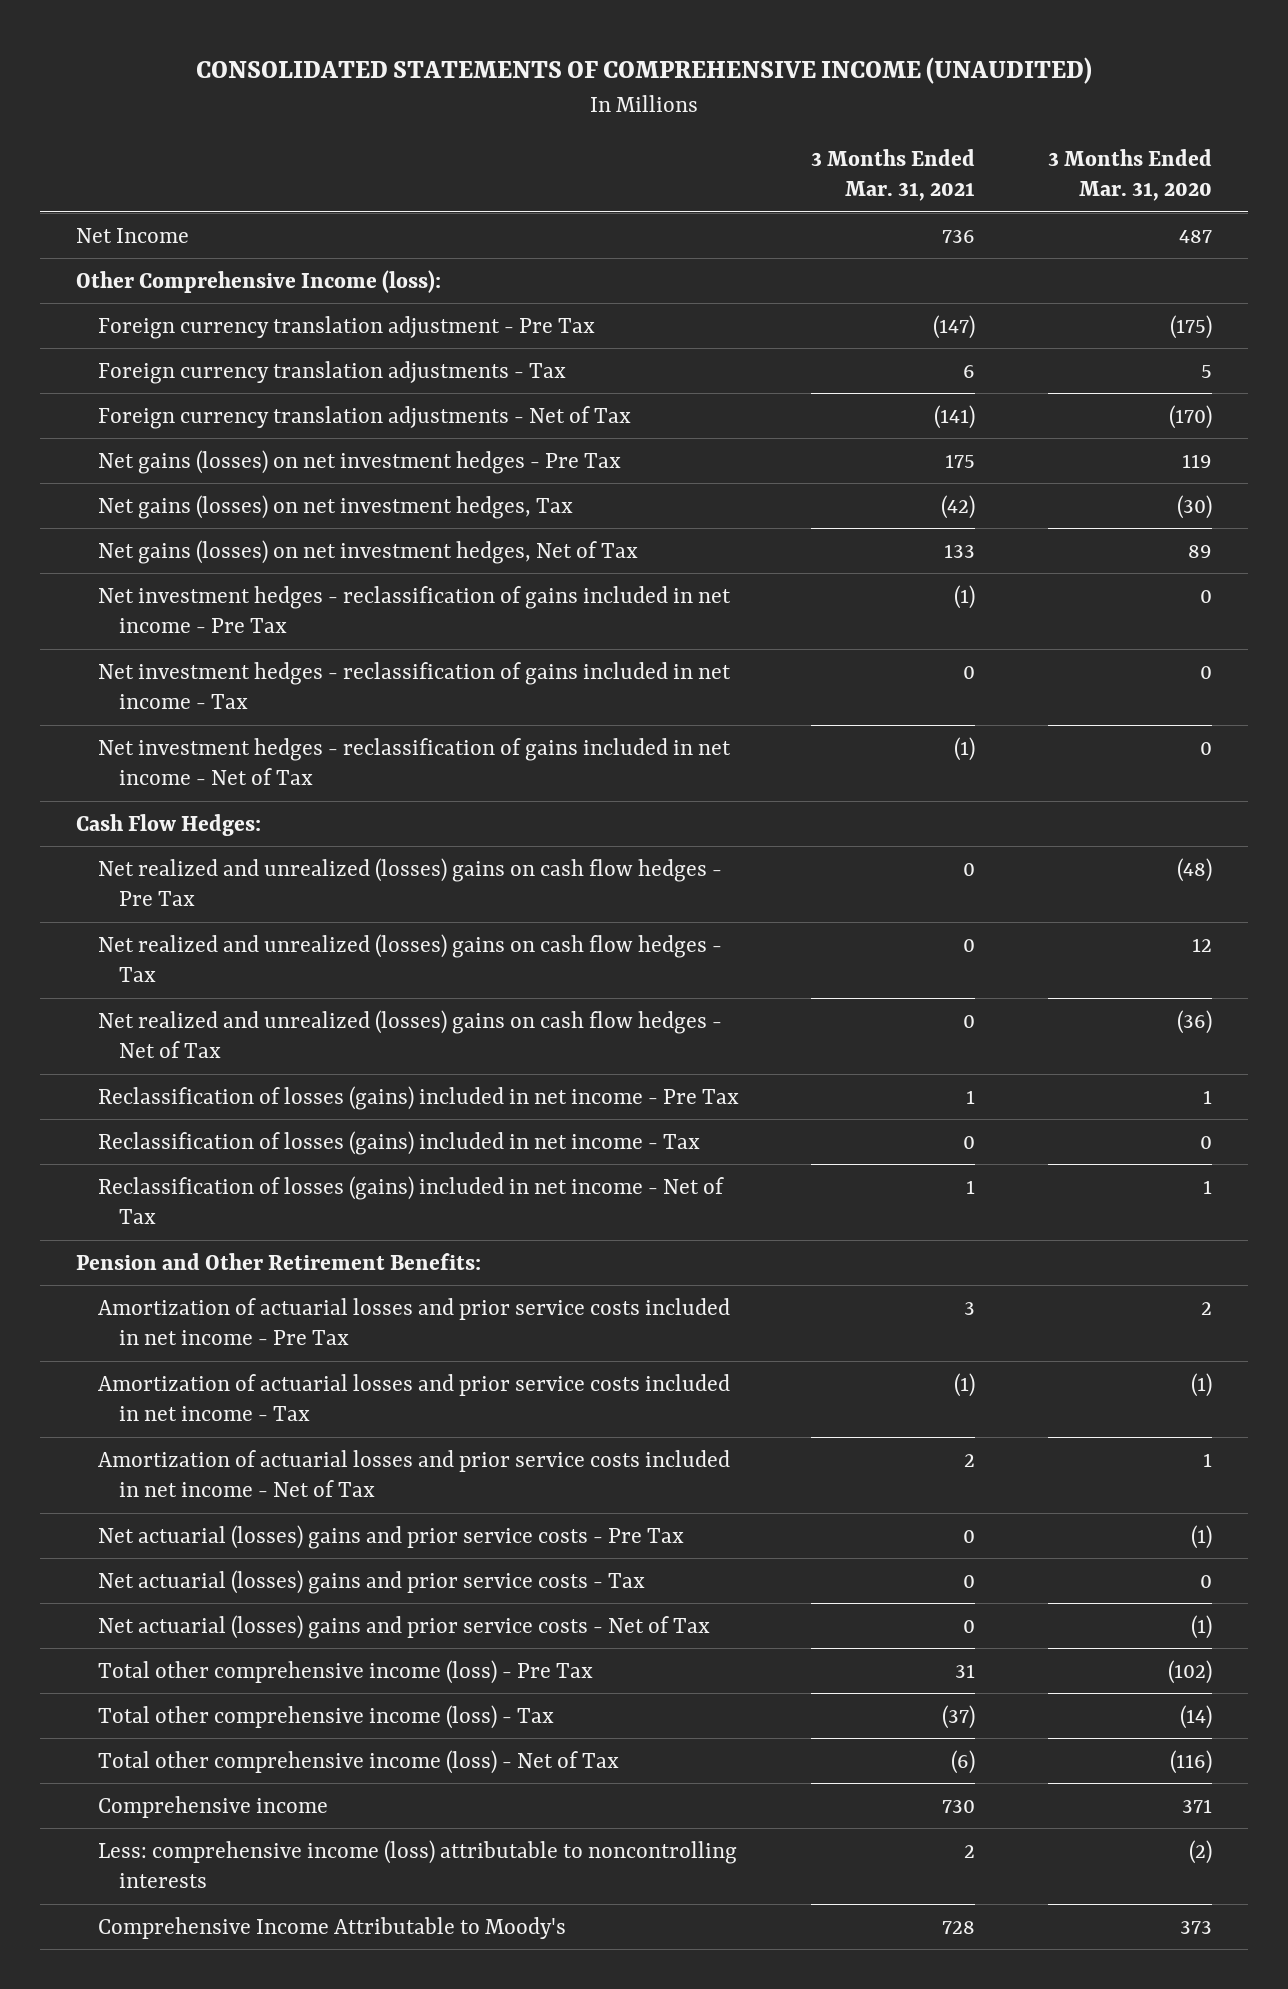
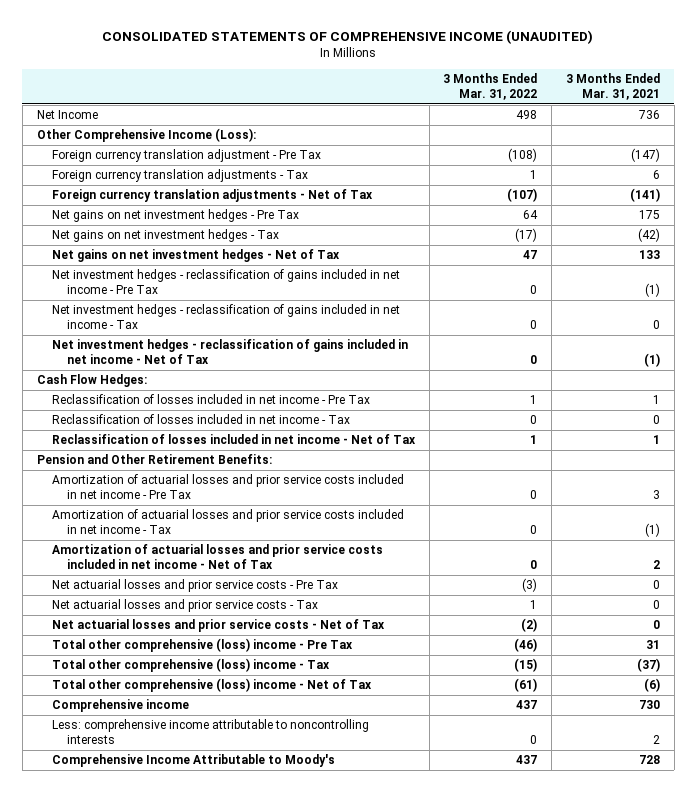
- | 3 Months Ended Mar. 31, 2021 | 3 Months Ended Mar. 31, 2020
+ | 3 Months Ended Mar. 31, 2022 | 3 Months Ended Mar. 31, 2021
- Other Comprehensive Income (loss):
+ Other Comprehensive Income (Loss):
- Net gains (losses) on net investment hedges - Pre Tax | 175 | 119
- Net gains (losses) on net investment hedges, Tax | (42) | (30)
- Net gains (losses) on net investment hedges, Net of Tax | 133 | 89
+ Net gains on net investment hedges - Pre Tax | 64 | 175
+ Net gains on net investment hedges - Tax | (17) | (42)
+ Net gains on net investment hedges - Net of Tax | 47 | 133
- Net realized and unrealized (losses) gains on cash flow hedges - Pre Tax | 0 | (48)
- Net realized and unrealized (losses) gains on cash flow hedges - Tax | 0 | 12
- Net realized and unrealized (losses) gains on cash flow hedges - Net of Tax | 0 | (36)
- Reclassification of losses (gains) included in net income - Pre Tax | 1 | 1
- Reclassification of losses (gains) included in net income - Tax | 0 | 0
- Reclassification of losses (gains) included in net income - Net of Tax | 1 | 1
+ Reclassification of losses included in net income - Pre Tax | 1 | 1
+ Reclassification of losses included in net income - Tax | 0 | 0
+ Reclassification of losses included in net income - Net of Tax | 1 | 1
- Net actuarial (losses) gains and prior service costs - Pre Tax | 0 | (1)
- Net actuarial (losses) gains and prior service costs - Tax | 0 | 0
- Net actuarial (losses) gains and prior service costs - Net of Tax | 0 | (1)
- Total other comprehensive income (loss) - Pre Tax | 31 | (102)
- Total other comprehensive income (loss) - Tax | (37) | (14)
- Total other comprehensive income (loss) - Net of Tax | (6) | (116)
+ Net actuarial losses and prior service costs - Pre Tax | (3) | 0
+ Net actuarial losses and prior service costs - Tax | 1 | 0
+ Net actuarial losses and prior service costs - Net of Tax | (2) | 0
+ Total other comprehensive (loss) income - Pre Tax | (46) | 31
+ Total other comprehensive (loss) income - Tax | (15) | (37)
+ Total other comprehensive (loss) income - Net of Tax | (61) | (6)
- Less: comprehensive income (loss) attributable to noncontrolling interests | 2 | (2)
+ Less: comprehensive income attributable to noncontrolling interests | 0 | 2

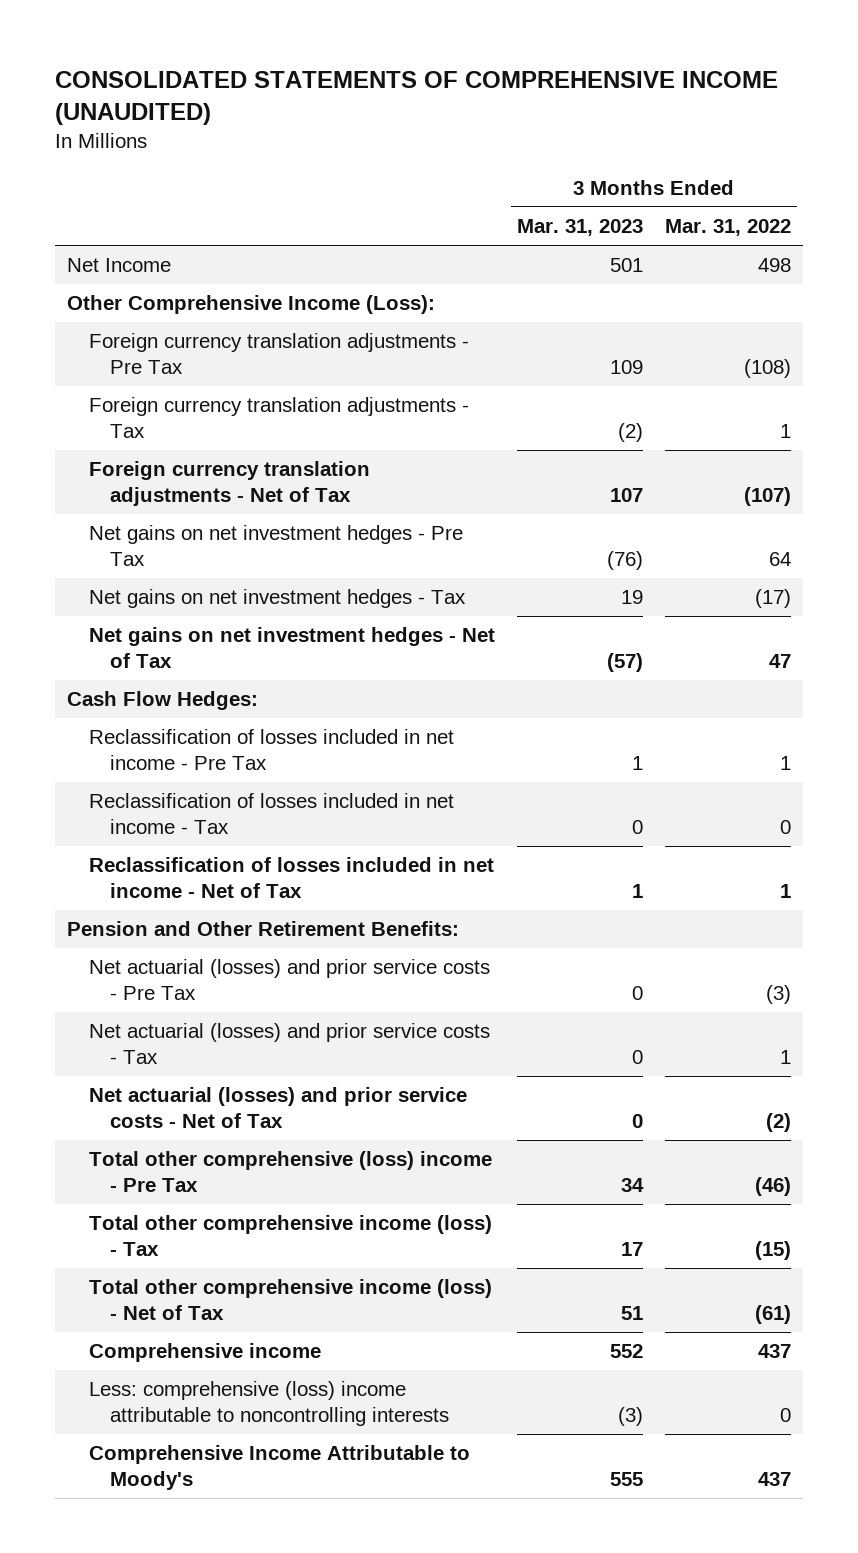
- | 3 Months Ended Mar. 31, 2022 | 3 Months Ended Mar. 31, 2021
+ | 3 Months Ended Mar. 31, 2023 | 3 Months Ended Mar. 31, 2022
- Foreign currency translation adjustment - Pre Tax | (108) | (147)
+ Foreign currency translation adjustments - Pre Tax | 109 | (108)
- Net investment hedges - reclassification of gains included in net income - Pre Tax | 0 | (1)
- Net investment hedges - reclassification of gains included in net income - Tax | 0 | 0
- Net investment hedges - reclassification of gains included in net income - Net of Tax | 0 | (1)
- Amortization of actuarial losses and prior service costs included in net income - Pre Tax | 0 | 3
- Amortization of actuarial losses and prior service costs included in net income - Tax | 0 | (1)
- Amortization of actuarial losses and prior service costs included in net income - Net of Tax | 0 | 2
- Net actuarial losses and prior service costs - Pre Tax | (3) | 0
- Net actuarial losses and prior service costs - Tax | 1 | 0
- Net actuarial losses and prior service costs - Net of Tax | (2) | 0
+ Net actuarial (losses) and prior service costs - Pre Tax | 0 | (3)
+ Net actuarial (losses) and prior service costs - Tax | 0 | 1
+ Net actuarial (losses) and prior service costs - Net of Tax | 0 | (2)
- Total other comprehensive (loss) income - Tax | (15) | (37)
- Total other comprehensive (loss) income - Net of Tax | (61) | (6)
+ Total other comprehensive income (loss) - Tax | 17 | (15)
+ Total other comprehensive income (loss) - Net of Tax | 51 | (61)
- Less: comprehensive income attributable to noncontrolling interests | 0 | 2
+ Less: comprehensive (loss) income attributable to noncontrolling interests | (3) | 0

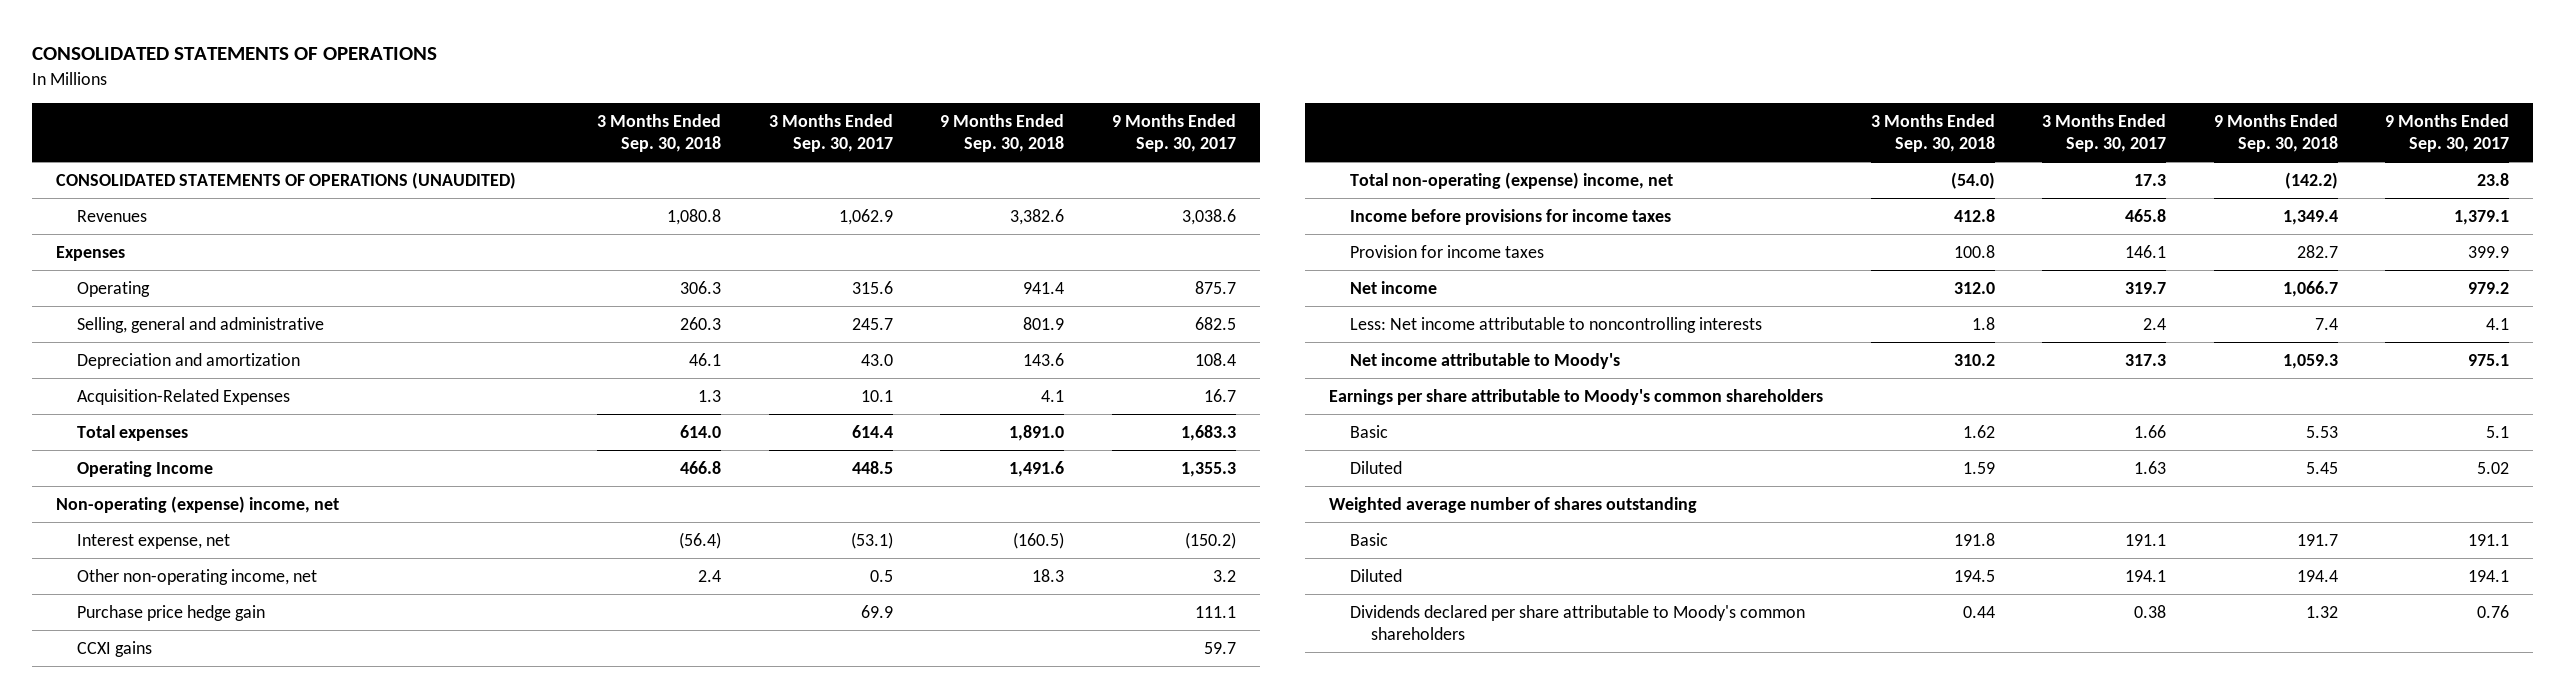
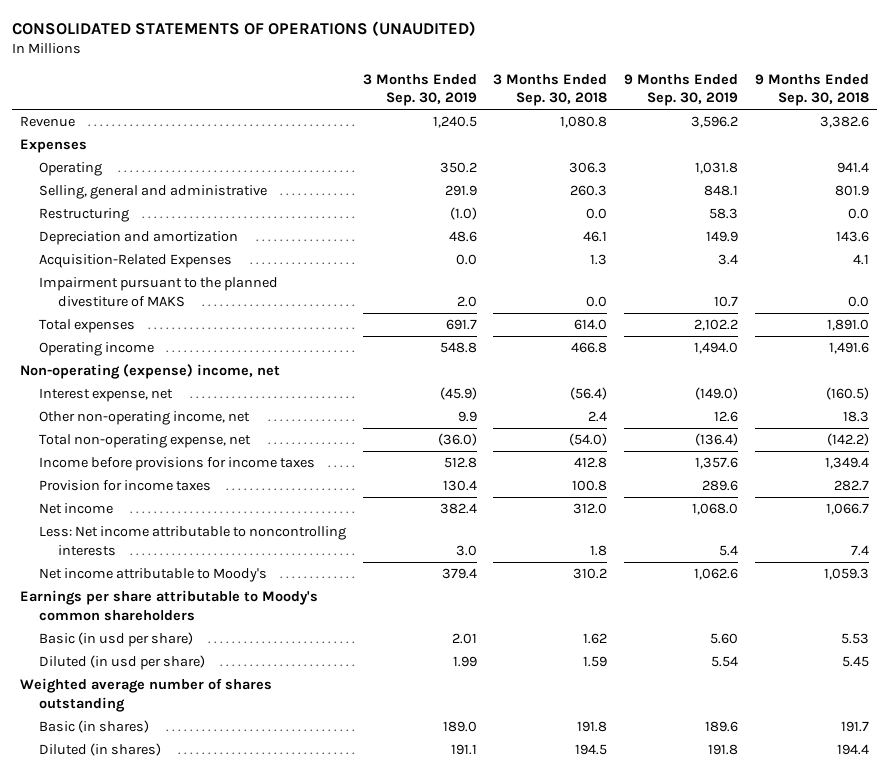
- CONSOLIDATED STATEMENTS OF OPERATIONS
+ CONSOLIDATED STATEMENTS OF OPERATIONS (UNAUDITED)
- | 3 Months Ended Sep. 30, 2018 | 3 Months Ended Sep. 30, 2017 | 9 Months Ended Sep. 30, 2018 | 9 Months Ended Sep. 30, 2017
+ | 3 Months Ended Sep. 30, 2019 | 3 Months Ended Sep. 30, 2018 | 9 Months Ended Sep. 30, 2019 | 9 Months Ended Sep. 30, 2018
- CONSOLIDATED STATEMENTS OF OPERATIONS (UNAUDITED)
- Revenues | 1,080.8 | 1,062.9 | 3,382.6 | 3,038.6
+ Revenue | 1,240.5 | 1,080.8 | 3,596.2 | 3,382.6
+ Restructuring | (1.0) | 0.0 | 58.3 | 0.0
+ Impairment pursuant to the planned divestiture of MAKS | 2.0 | 0.0 | 10.7 | 0.0
- Operating Income | 466.8 | 448.5 | 1,491.6 | 1,355.3
+ Operating income | 548.8 | 466.8 | 1,494.0 | 1,491.6
- Purchase price hedge gain | | 69.9 | | 111.1
- CCXI gains | | | | 59.7
- Total non-operating (expense) income, net | (54.0) | 17.3 | (142.2) | 23.8
+ Total non-operating expense, net | (36.0) | (54.0) | (136.4) | (142.2)
- Basic | 1.62 | 1.66 | 5.53 | 5.1
- Diluted | 1.59 | 1.63 | 5.45 | 5.02
+ Basic (in usd per share) | 2.01 | 1.62 | 5.60 | 5.53
+ Diluted (in usd per share) | 1.99 | 1.59 | 5.54 | 5.45
- Basic | 191.8 | 191.1 | 191.7 | 191.1
- Diluted | 194.5 | 194.1 | 194.4 | 194.1
- Dividends declared per share attributable to Moody's common shareholders | 0.44 | 0.38 | 1.32 | 0.76
+ Basic (in shares) | 189.0 | 191.8 | 189.6 | 191.7
+ Diluted (in shares) | 191.1 | 194.5 | 191.8 | 194.4

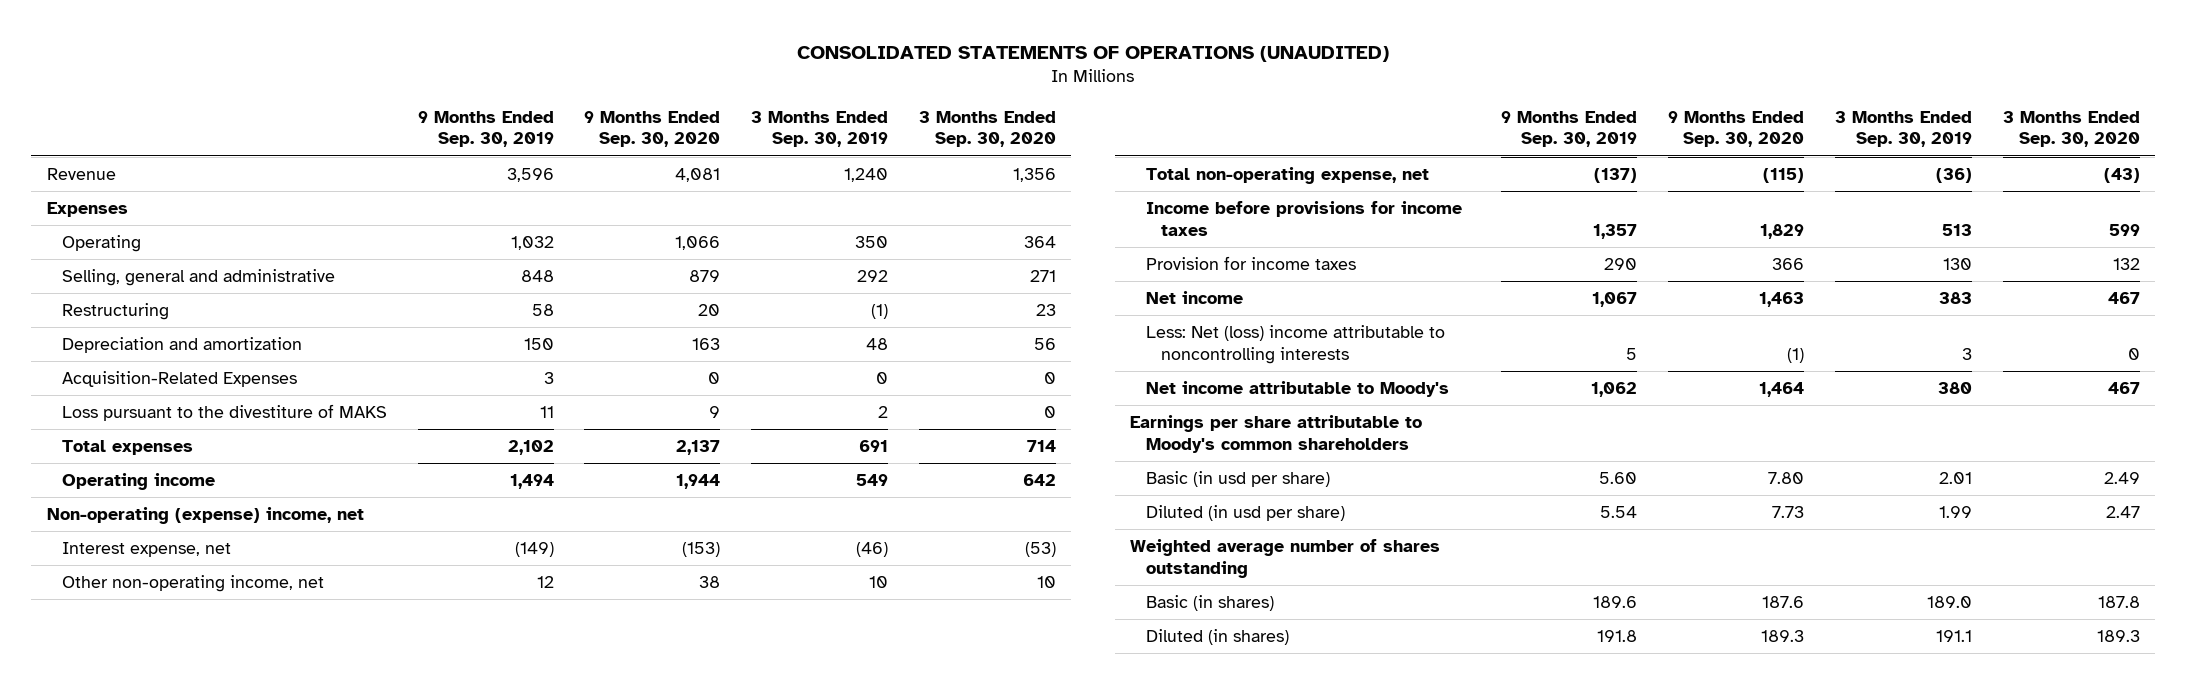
- | 3 Months Ended Sep. 30, 2019 | 3 Months Ended Sep. 30, 2018 | 9 Months Ended Sep. 30, 2019 | 9 Months Ended Sep. 30, 2018
+ | 9 Months Ended Sep. 30, 2019 | 9 Months Ended Sep. 30, 2020 | 3 Months Ended Sep. 30, 2019 | 3 Months Ended Sep. 30, 2020
- Revenue | 1,240.5 | 1,080.8 | 3,596.2 | 3,382.6
+ Revenue | 3,596 | 4,081 | 1,240 | 1,356
- Operating | 350.2 | 306.3 | 1,031.8 | 941.4
- Selling, general and administrative | 291.9 | 260.3 | 848.1 | 801.9
- Restructuring | (1.0) | 0.0 | 58.3 | 0.0
- Depreciation and amortization | 48.6 | 46.1 | 149.9 | 143.6
- Acquisition-Related Expenses | 0.0 | 1.3 | 3.4 | 4.1
- Impairment pursuant to the planned divestiture of MAKS | 2.0 | 0.0 | 10.7 | 0.0
- Total expenses | 691.7 | 614.0 | 2,102.2 | 1,891.0
- Operating income | 548.8 | 466.8 | 1,494.0 | 1,491.6
+ Operating | 1,032 | 1,066 | 350 | 364
+ Selling, general and administrative | 848 | 879 | 292 | 271
+ Restructuring | 58 | 20 | (1) | 23
+ Depreciation and amortization | 150 | 163 | 48 | 56
+ Acquisition-Related Expenses | 3 | 0 | 0 | 0
+ Loss pursuant to the divestiture of MAKS | 11 | 9 | 2 | 0
+ Total expenses | 2,102 | 2,137 | 691 | 714
+ Operating income | 1,494 | 1,944 | 549 | 642
- Interest expense, net | (45.9) | (56.4) | (149.0) | (160.5)
- Other non-operating income, net | 9.9 | 2.4 | 12.6 | 18.3
- Total non-operating expense, net | (36.0) | (54.0) | (136.4) | (142.2)
- Income before provisions for income taxes | 512.8 | 412.8 | 1,357.6 | 1,349.4
- Provision for income taxes | 130.4 | 100.8 | 289.6 | 282.7
- Net income | 382.4 | 312.0 | 1,068.0 | 1,066.7
- Less: Net income attributable to noncontrolling interests | 3.0 | 1.8 | 5.4 | 7.4
- Net income attributable to Moody's | 379.4 | 310.2 | 1,062.6 | 1,059.3
+ Interest expense, net | (149) | (153) | (46) | (53)
+ Other non-operating income, net | 12 | 38 | 10 | 10
+ Total non-operating expense, net | (137) | (115) | (36) | (43)
+ Income before provisions for income taxes | 1,357 | 1,829 | 513 | 599
+ Provision for income taxes | 290 | 366 | 130 | 132
+ Net income | 1,067 | 1,463 | 383 | 467
+ Less: Net (loss) income attributable to noncontrolling interests | 5 | (1) | 3 | 0
+ Net income attributable to Moody's | 1,062 | 1,464 | 380 | 467

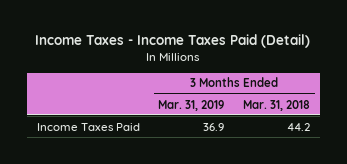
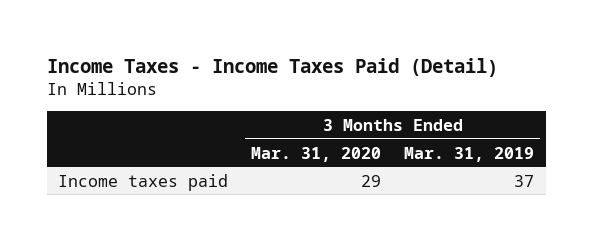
- | 3 Months Ended Mar. 31, 2019 | 3 Months Ended Mar. 31, 2018
+ | 3 Months Ended Mar. 31, 2020 | 3 Months Ended Mar. 31, 2019
- Income Taxes Paid | 36.9 | 44.2
+ Income taxes paid | 29 | 37

